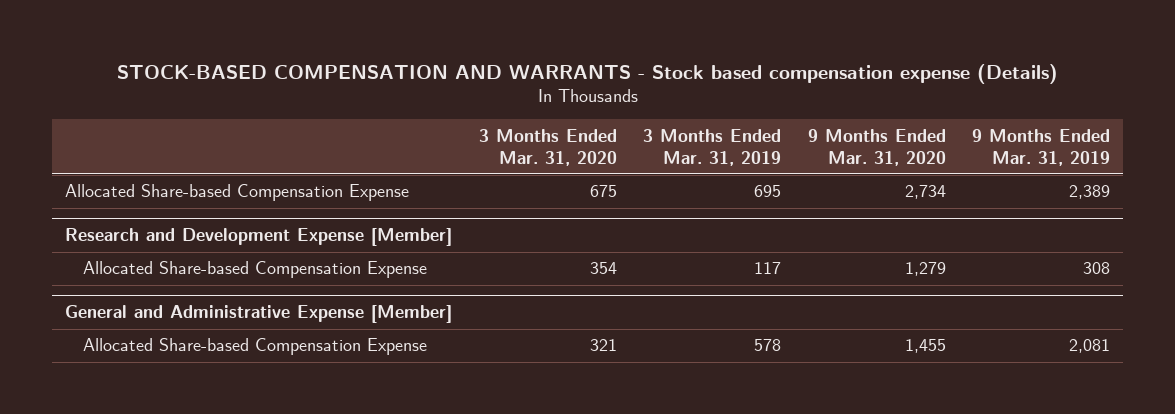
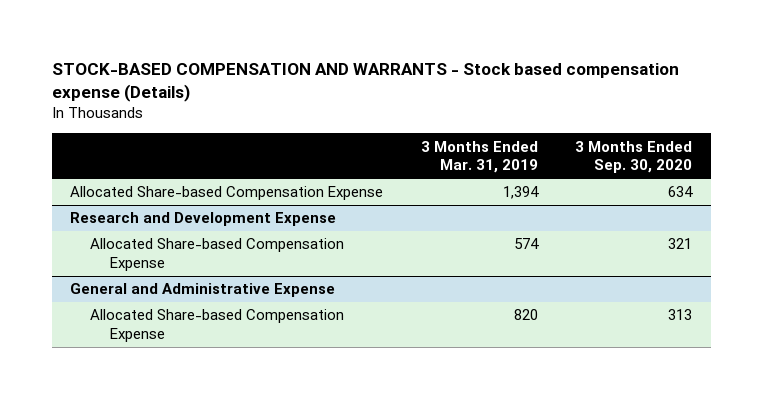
- | 3 Months Ended Mar. 31, 2020 | 3 Months Ended Mar. 31, 2019 | 9 Months Ended Mar. 31, 2020 | 9 Months Ended Mar. 31, 2019
+ | 3 Months Ended Mar. 31, 2019 | 3 Months Ended Sep. 30, 2020
- Allocated Share-based Compensation Expense | 675 | 695 | 2,734 | 2,389
- Research and Development Expense [Member]
- Allocated Share-based Compensation Expense | 354 | 117 | 1,279 | 308
- General and Administrative Expense [Member]
- Allocated Share-based Compensation Expense | 321 | 578 | 1,455 | 2,081
+ Allocated Share-based Compensation Expense | 1,394 | 634
+ Research and Development Expense
+ Allocated Share-based Compensation Expense | 574 | 321
+ General and Administrative Expense
+ Allocated Share-based Compensation Expense | 820 | 313

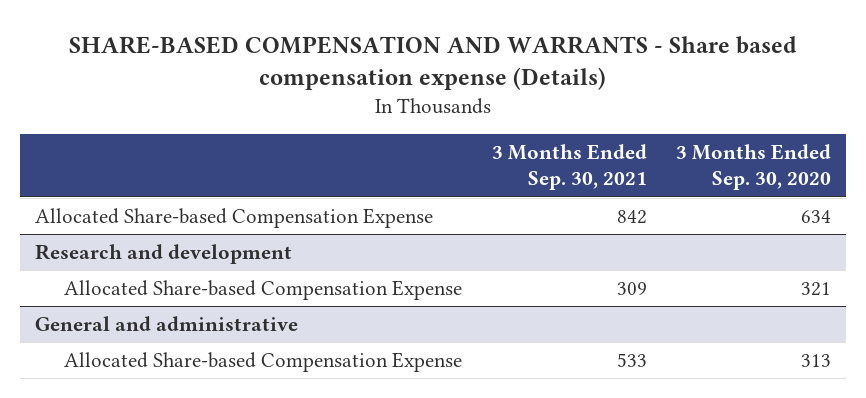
- STOCK-BASED COMPENSATION AND WARRANTS - Stock based compensation expense (Details)
+ SHARE-BASED COMPENSATION AND WARRANTS - Share based compensation expense (Details)
- | 3 Months Ended Mar. 31, 2019 | 3 Months Ended Sep. 30, 2020
+ | 3 Months Ended Sep. 30, 2021 | 3 Months Ended Sep. 30, 2020
- Research and Development Expense
+ Research and development
- General and Administrative Expense
+ General and administrative

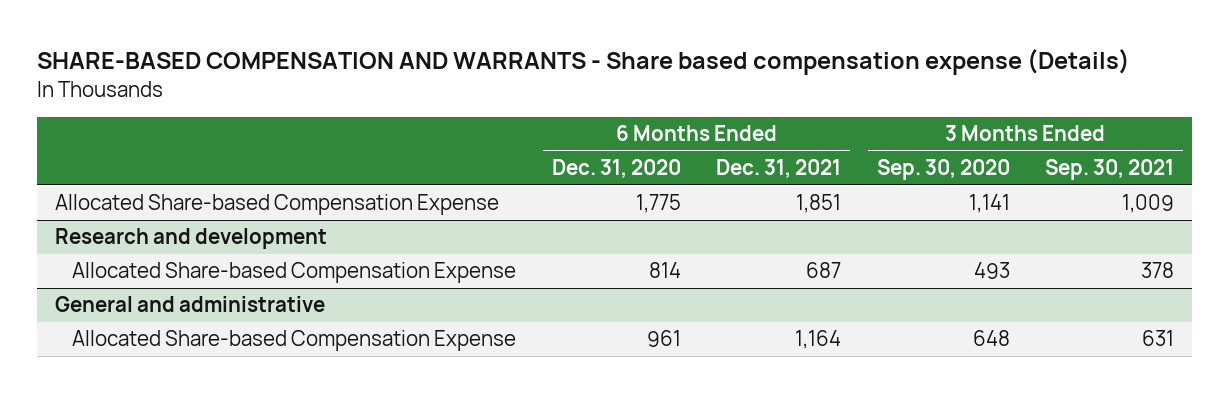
- | 3 Months Ended Sep. 30, 2021 | 3 Months Ended Sep. 30, 2020
+ | 6 Months Ended Dec. 31, 2020 | 6 Months Ended Dec. 31, 2021 | 3 Months Ended Sep. 30, 2020 | 3 Months Ended Sep. 30, 2021
- Allocated Share-based Compensation Expense | 842 | 634
+ Allocated Share-based Compensation Expense | 1,775 | 1,851 | 1,141 | 1,009
@ Research and development
- Allocated Share-based Compensation Expense | 309 | 321
+ Allocated Share-based Compensation Expense | 814 | 687 | 493 | 378
@ General and administrative
- Allocated Share-based Compensation Expense | 533 | 313
+ Allocated Share-based Compensation Expense | 961 | 1,164 | 648 | 631

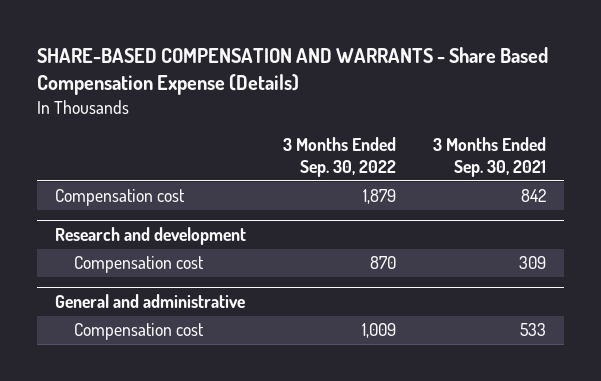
- SHARE-BASED COMPENSATION AND WARRANTS - Share based compensation expense (Details)
+ SHARE-BASED COMPENSATION AND WARRANTS - Share Based Compensation Expense (Details)
- | 6 Months Ended Dec. 31, 2020 | 6 Months Ended Dec. 31, 2021 | 3 Months Ended Sep. 30, 2020 | 3 Months Ended Sep. 30, 2021
+ | 3 Months Ended Sep. 30, 2022 | 3 Months Ended Sep. 30, 2021
- Allocated Share-based Compensation Expense | 1,775 | 1,851 | 1,141 | 1,009
+ Compensation cost | 1,879 | 842
@ Research and development
- Allocated Share-based Compensation Expense | 814 | 687 | 493 | 378
+ Compensation cost | 870 | 309
@ General and administrative
- Allocated Share-based Compensation Expense | 961 | 1,164 | 648 | 631
+ Compensation cost | 1,009 | 533

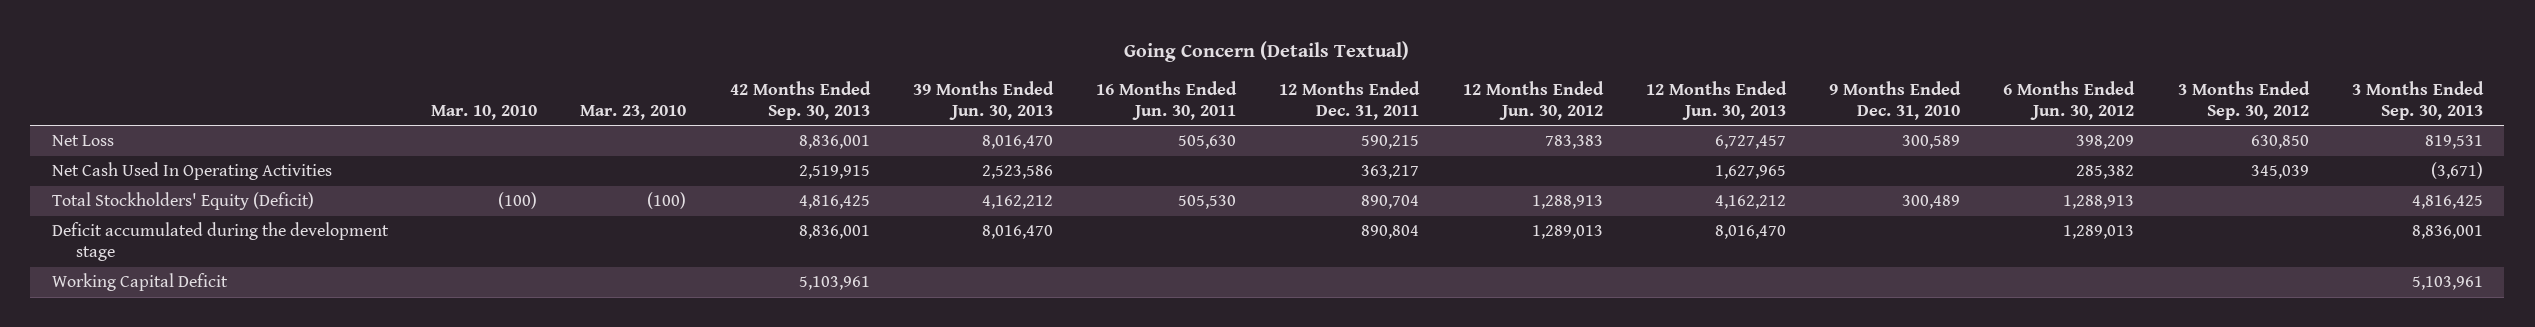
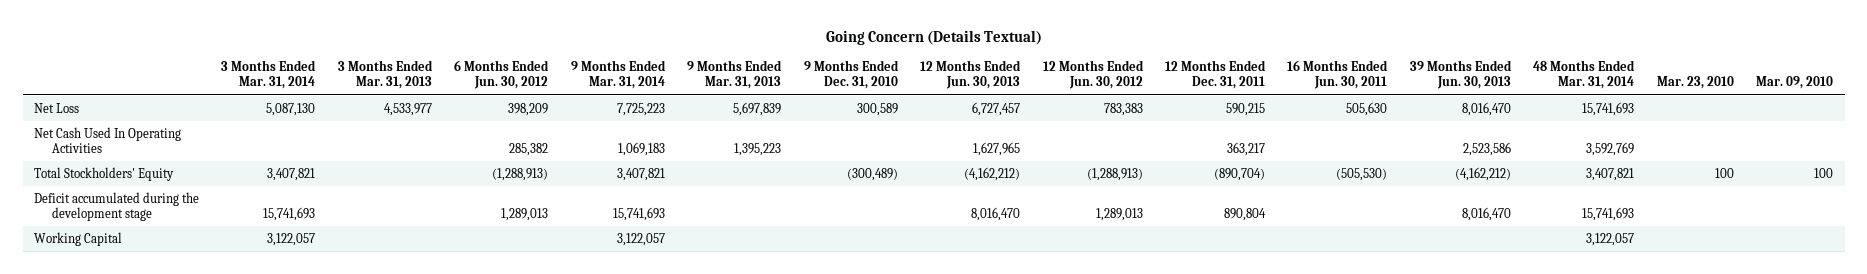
- | Mar. 10, 2010 | Mar. 23, 2010 | 42 Months Ended Sep. 30, 2013 | 39 Months Ended Jun. 30, 2013 | 16 Months Ended Jun. 30, 2011 | 12 Months Ended Dec. 31, 2011 | 12 Months Ended Jun. 30, 2012 | 12 Months Ended Jun. 30, 2013 | 9 Months Ended Dec. 31, 2010 | 6 Months Ended Jun. 30, 2012 | 3 Months Ended Sep. 30, 2012 | 3 Months Ended Sep. 30, 2013
+ | 3 Months Ended Mar. 31, 2014 | 3 Months Ended Mar. 31, 2013 | 6 Months Ended Jun. 30, 2012 | 9 Months Ended Mar. 31, 2014 | 9 Months Ended Mar. 31, 2013 | 9 Months Ended Dec. 31, 2010 | 12 Months Ended Jun. 30, 2013 | 12 Months Ended Jun. 30, 2012 | 12 Months Ended Dec. 31, 2011 | 16 Months Ended Jun. 30, 2011 | 39 Months Ended Jun. 30, 2013 | 48 Months Ended Mar. 31, 2014 | Mar. 23, 2010 | Mar. 09, 2010
- Total Stockholders' Equity (Deficit) | (100) | (100) | 4,816,425 | 4,162,212 | 505,530 | 890,704 | 1,288,913 | 4,162,212 | 300,489 | 1,288,913 | | 4,816,425
+ Total Stockholders' Equity | 3,407,821 | | (1,288,913) | 3,407,821 | | (300,489) | (4,162,212) | (1,288,913) | (890,704) | (505,530) | (4,162,212) | 3,407,821 | 100 | 100
- Working Capital Deficit | | | 5,103,961 | | | | | | | | | 5,103,961
+ Working Capital | 3,122,057 | | | 3,122,057 | | | | | | | | 3,122,057 | |

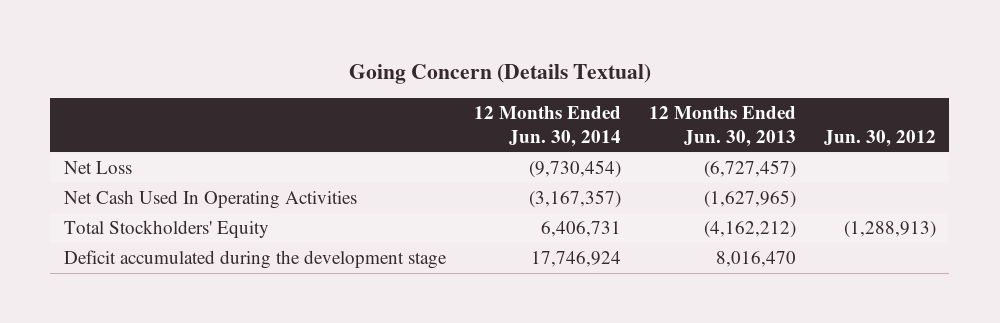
- | 3 Months Ended Mar. 31, 2014 | 3 Months Ended Mar. 31, 2013 | 6 Months Ended Jun. 30, 2012 | 9 Months Ended Mar. 31, 2014 | 9 Months Ended Mar. 31, 2013 | 9 Months Ended Dec. 31, 2010 | 12 Months Ended Jun. 30, 2013 | 12 Months Ended Jun. 30, 2012 | 12 Months Ended Dec. 31, 2011 | 16 Months Ended Jun. 30, 2011 | 39 Months Ended Jun. 30, 2013 | 48 Months Ended Mar. 31, 2014 | Mar. 23, 2010 | Mar. 09, 2010
+ | 12 Months Ended Jun. 30, 2014 | 12 Months Ended Jun. 30, 2013 | Jun. 30, 2012
- Net Loss | 5,087,130 | 4,533,977 | 398,209 | 7,725,223 | 5,697,839 | 300,589 | 6,727,457 | 783,383 | 590,215 | 505,630 | 8,016,470 | 15,741,693 | |
- Net Cash Used In Operating Activities | | | 285,382 | 1,069,183 | 1,395,223 | | 1,627,965 | | 363,217 | | 2,523,586 | 3,592,769 | |
+ Net Loss | (9,730,454) | (6,727,457) |
+ Net Cash Used In Operating Activities | (3,167,357) | (1,627,965) |
- Working Capital | 3,122,057 | | | 3,122,057 | | | | | | | | 3,122,057 | |

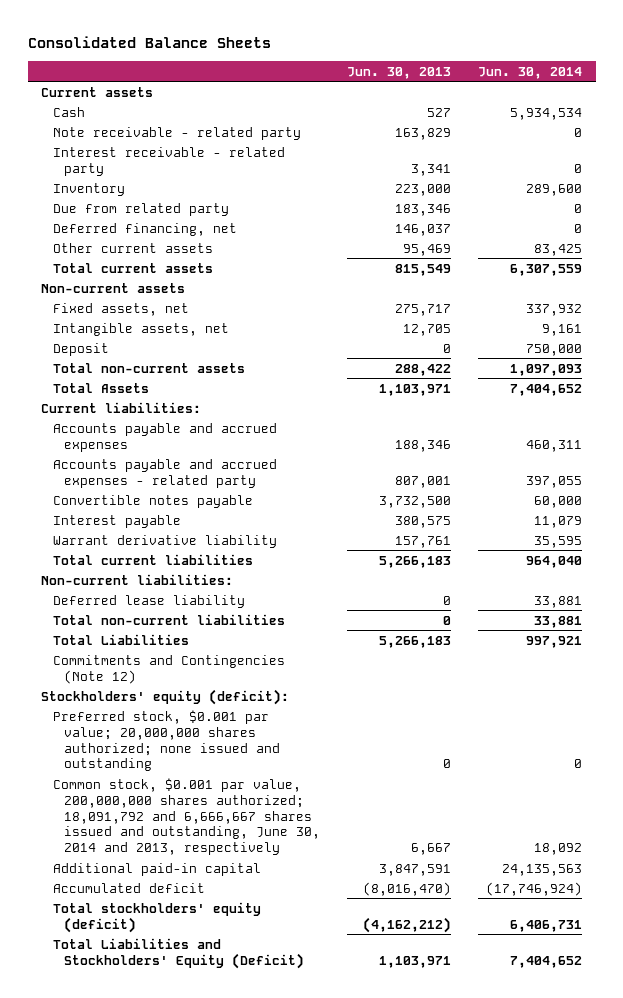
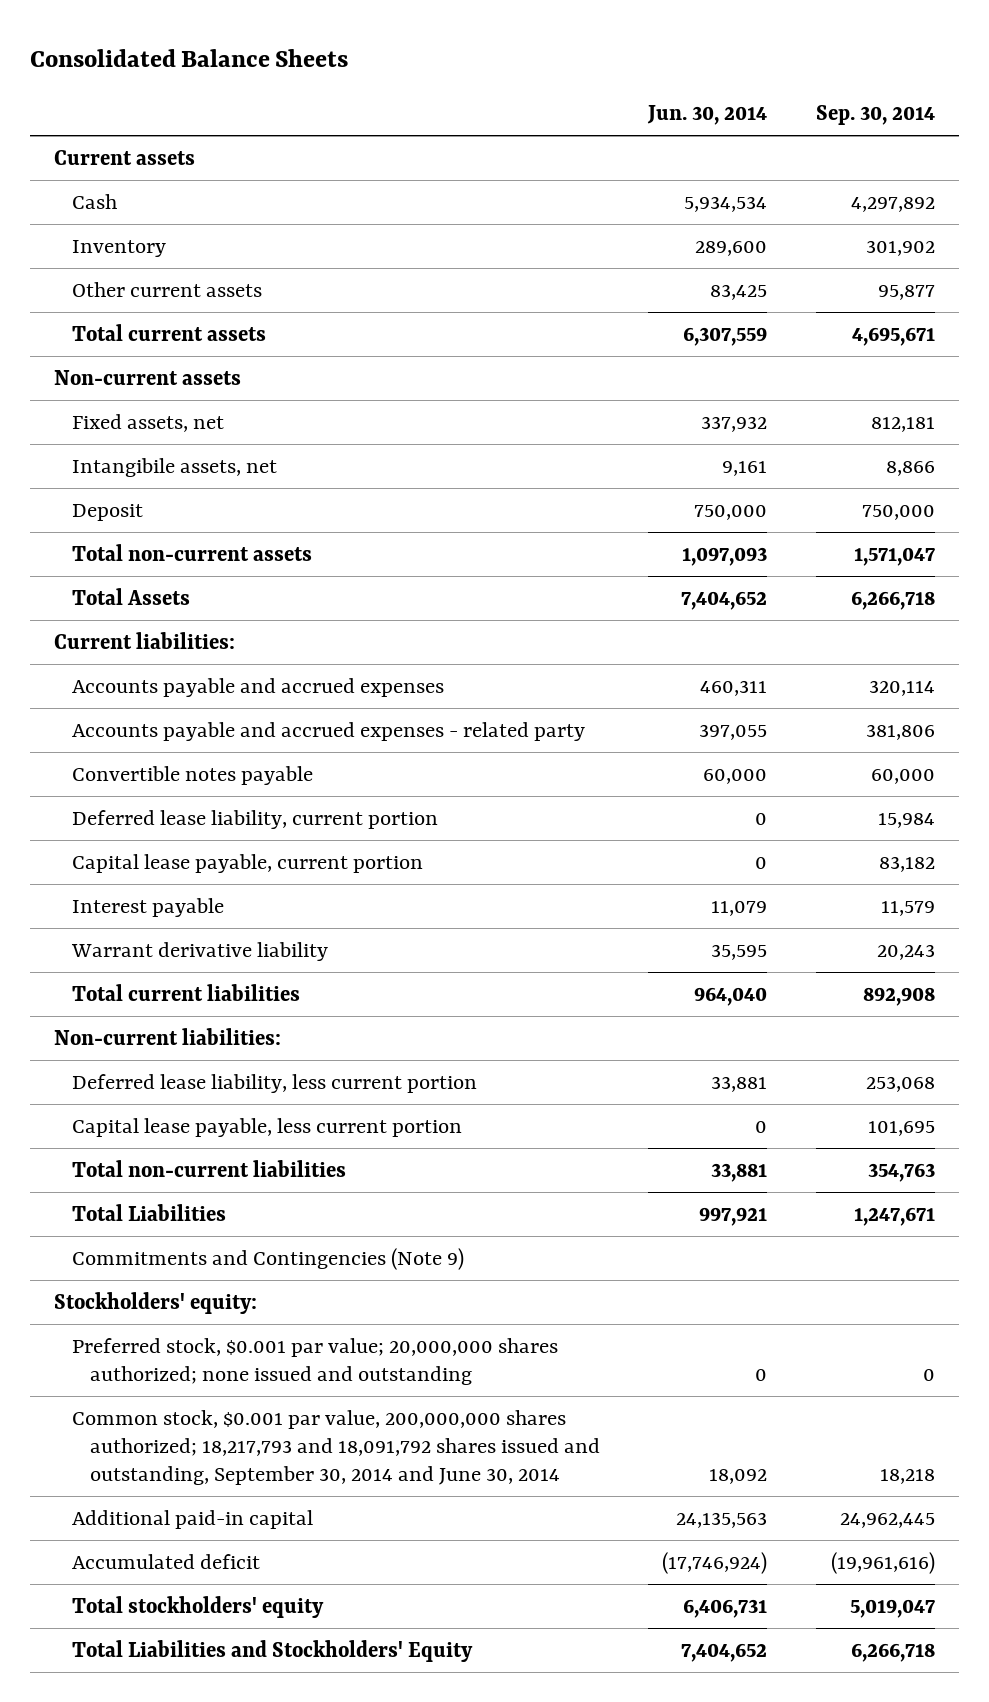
- | Jun. 30, 2013 | Jun. 30, 2014
+ | Jun. 30, 2014 | Sep. 30, 2014
- Note receivable - related party | 163,829 | 0
- Interest receivable - related party | 3,341 | 0
- Due from related party | 183,346 | 0
- Deferred financing, net | 146,037 | 0
- Intangible assets, net | 12,705 | 9,161
+ Intangibile assets, net | 9,161 | 8,866
+ Deferred lease liability, current portion | 0 | 15,984
+ Capital lease payable, current portion | 0 | 83,182
- Deferred lease liability | 0 | 33,881
+ Deferred lease liability, less current portion | 33,881 | 253,068
+ Capital lease payable, less current portion | 0 | 101,695
- Commitments and Contingencies (Note 12)
- Stockholders' equity (deficit):
+ Commitments and Contingencies (Note 9)
+ Stockholders' equity:
- Common stock, $0.001 par value, 200,000,000 shares authorized; 18,091,792 and 6,666,667 shares issued and outstanding, June 30, 2014 and 2013, respectively | 6,667 | 18,092
+ Common stock, $0.001 par value, 200,000,000 shares authorized; 18,217,793 and 18,091,792 shares issued and outstanding, September 30, 2014 and June 30, 2014 | 18,092 | 18,218
- Total stockholders' equity (deficit) | (4,162,212) | 6,406,731
- Total Liabilities and Stockholders' Equity (Deficit) | 1,103,971 | 7,404,652
+ Total stockholders' equity | 6,406,731 | 5,019,047
+ Total Liabilities and Stockholders' Equity | 7,404,652 | 6,266,718

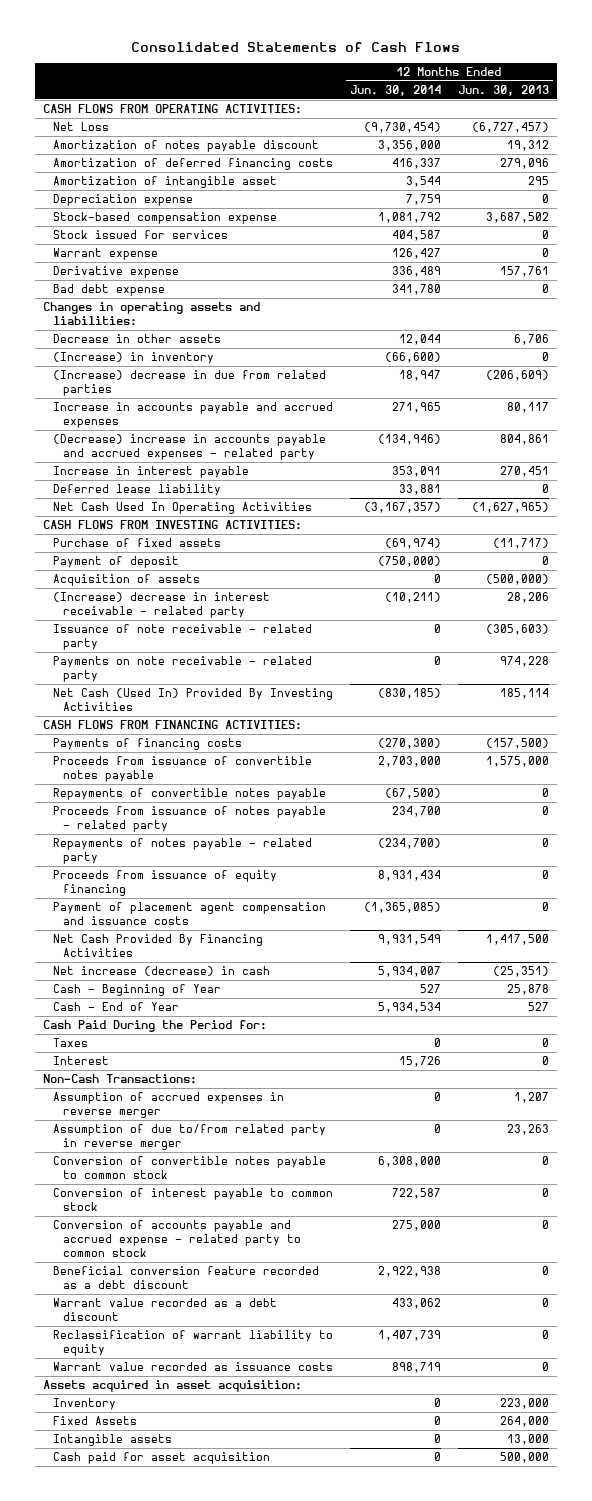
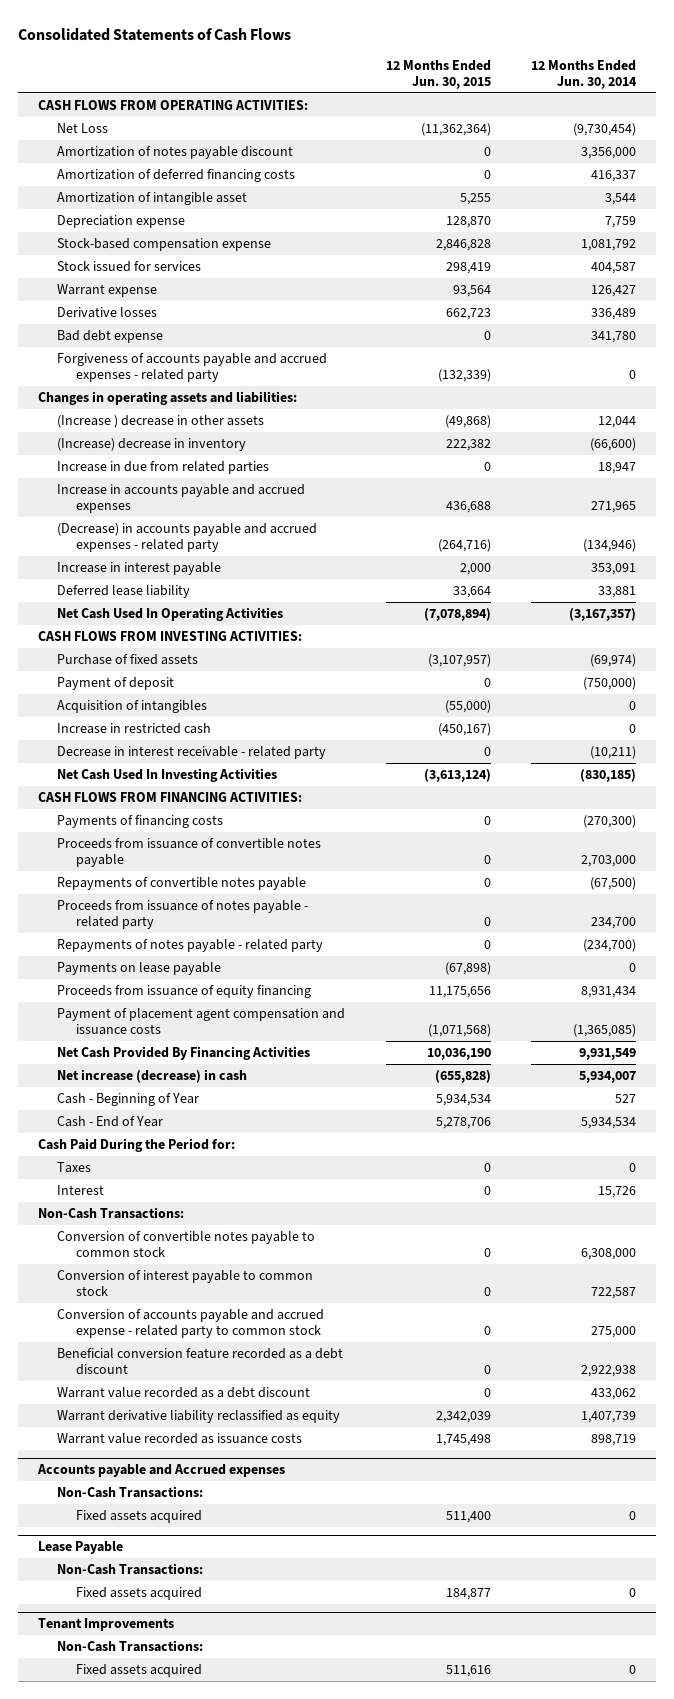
- | 12 Months Ended Jun. 30, 2014 | 12 Months Ended Jun. 30, 2013
+ | 12 Months Ended Jun. 30, 2015 | 12 Months Ended Jun. 30, 2014
- Derivative expense | 336,489 | 157,761
+ Derivative losses | 662,723 | 336,489
+ Forgiveness of accounts payable and accrued expenses - related party | (132,339) | 0
- Decrease in other assets | 12,044 | 6,706
- (Increase) in inventory | (66,600) | 0
- (Increase) decrease in due from related parties | 18,947 | (206,609)
+ (Increase ) decrease in other assets | (49,868) | 12,044
+ (Increase) decrease in inventory | 222,382 | (66,600)
+ Increase in due from related parties | 0 | 18,947
- (Decrease) increase in accounts payable and accrued expenses - related party | (134,946) | 804,861
+ (Decrease) in accounts payable and accrued expenses - related party | (264,716) | (134,946)
- Acquisition of assets | 0 | (500,000)
- (Increase) decrease in interest receivable - related party | (10,211) | 28,206
- Issuance of note receivable - related party | 0 | (305,603)
- Payments on note receivable - related party | 0 | 974,228
- Net Cash (Used In) Provided By Investing Activities | (830,185) | 185,114
+ Acquisition of intangibles | (55,000) | 0
+ Increase in restricted cash | (450,167) | 0
+ Decrease in interest receivable - related party | 0 | (10,211)
+ Net Cash Used In Investing Activities | (3,613,124) | (830,185)
+ Payments on lease payable | (67,898) | 0
- Assumption of accrued expenses in reverse merger | 0 | 1,207
- Assumption of due to/from related party in reverse merger | 0 | 23,263
- Reclassification of warrant liability to equity | 1,407,739 | 0
+ Warrant derivative liability reclassified as equity | 2,342,039 | 1,407,739
- Assets acquired in asset acquisition:
- Inventory | 0 | 223,000
- Fixed Assets | 0 | 264,000
- Intangible assets | 0 | 13,000
- Cash paid for asset acquisition | 0 | 500,000
+ Accounts payable and Accrued expenses
+ Non-Cash Transactions:
+ Fixed assets acquired | 511,400 | 0
+ Lease Payable
+ Non-Cash Transactions:
+ Fixed assets acquired | 184,877 | 0
+ Tenant Improvements
+ Non-Cash Transactions:
+ Fixed assets acquired | 511,616 | 0

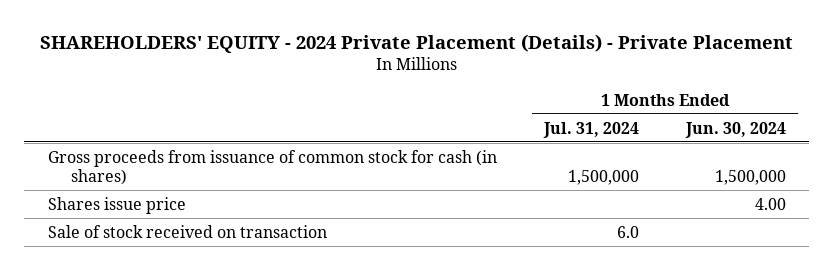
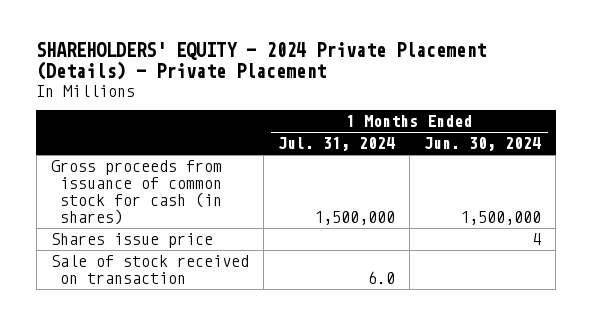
- Shares issue price | | 4.00
+ Shares issue price | | 4

